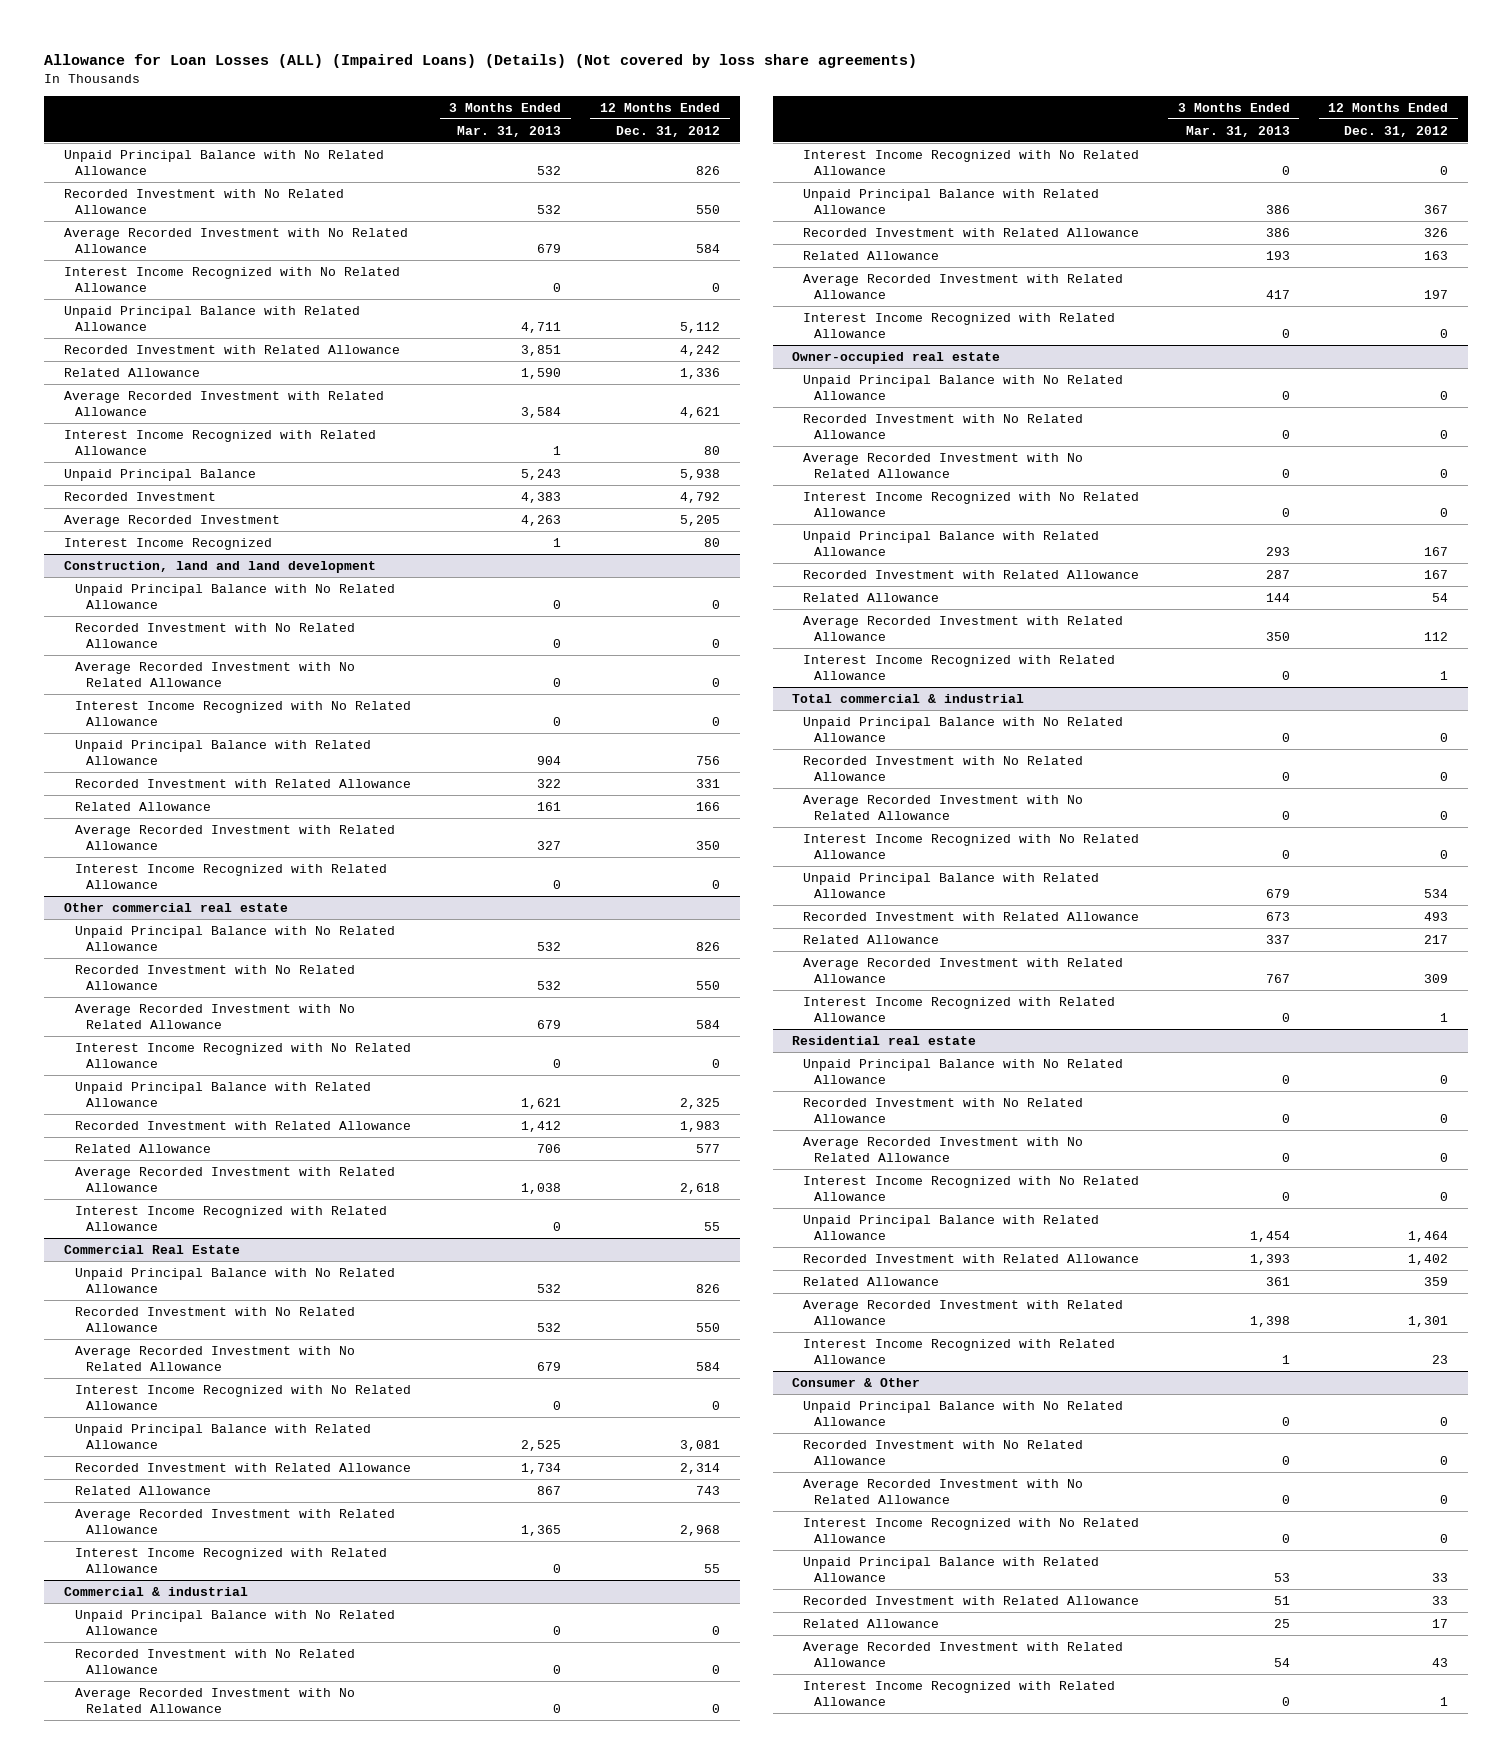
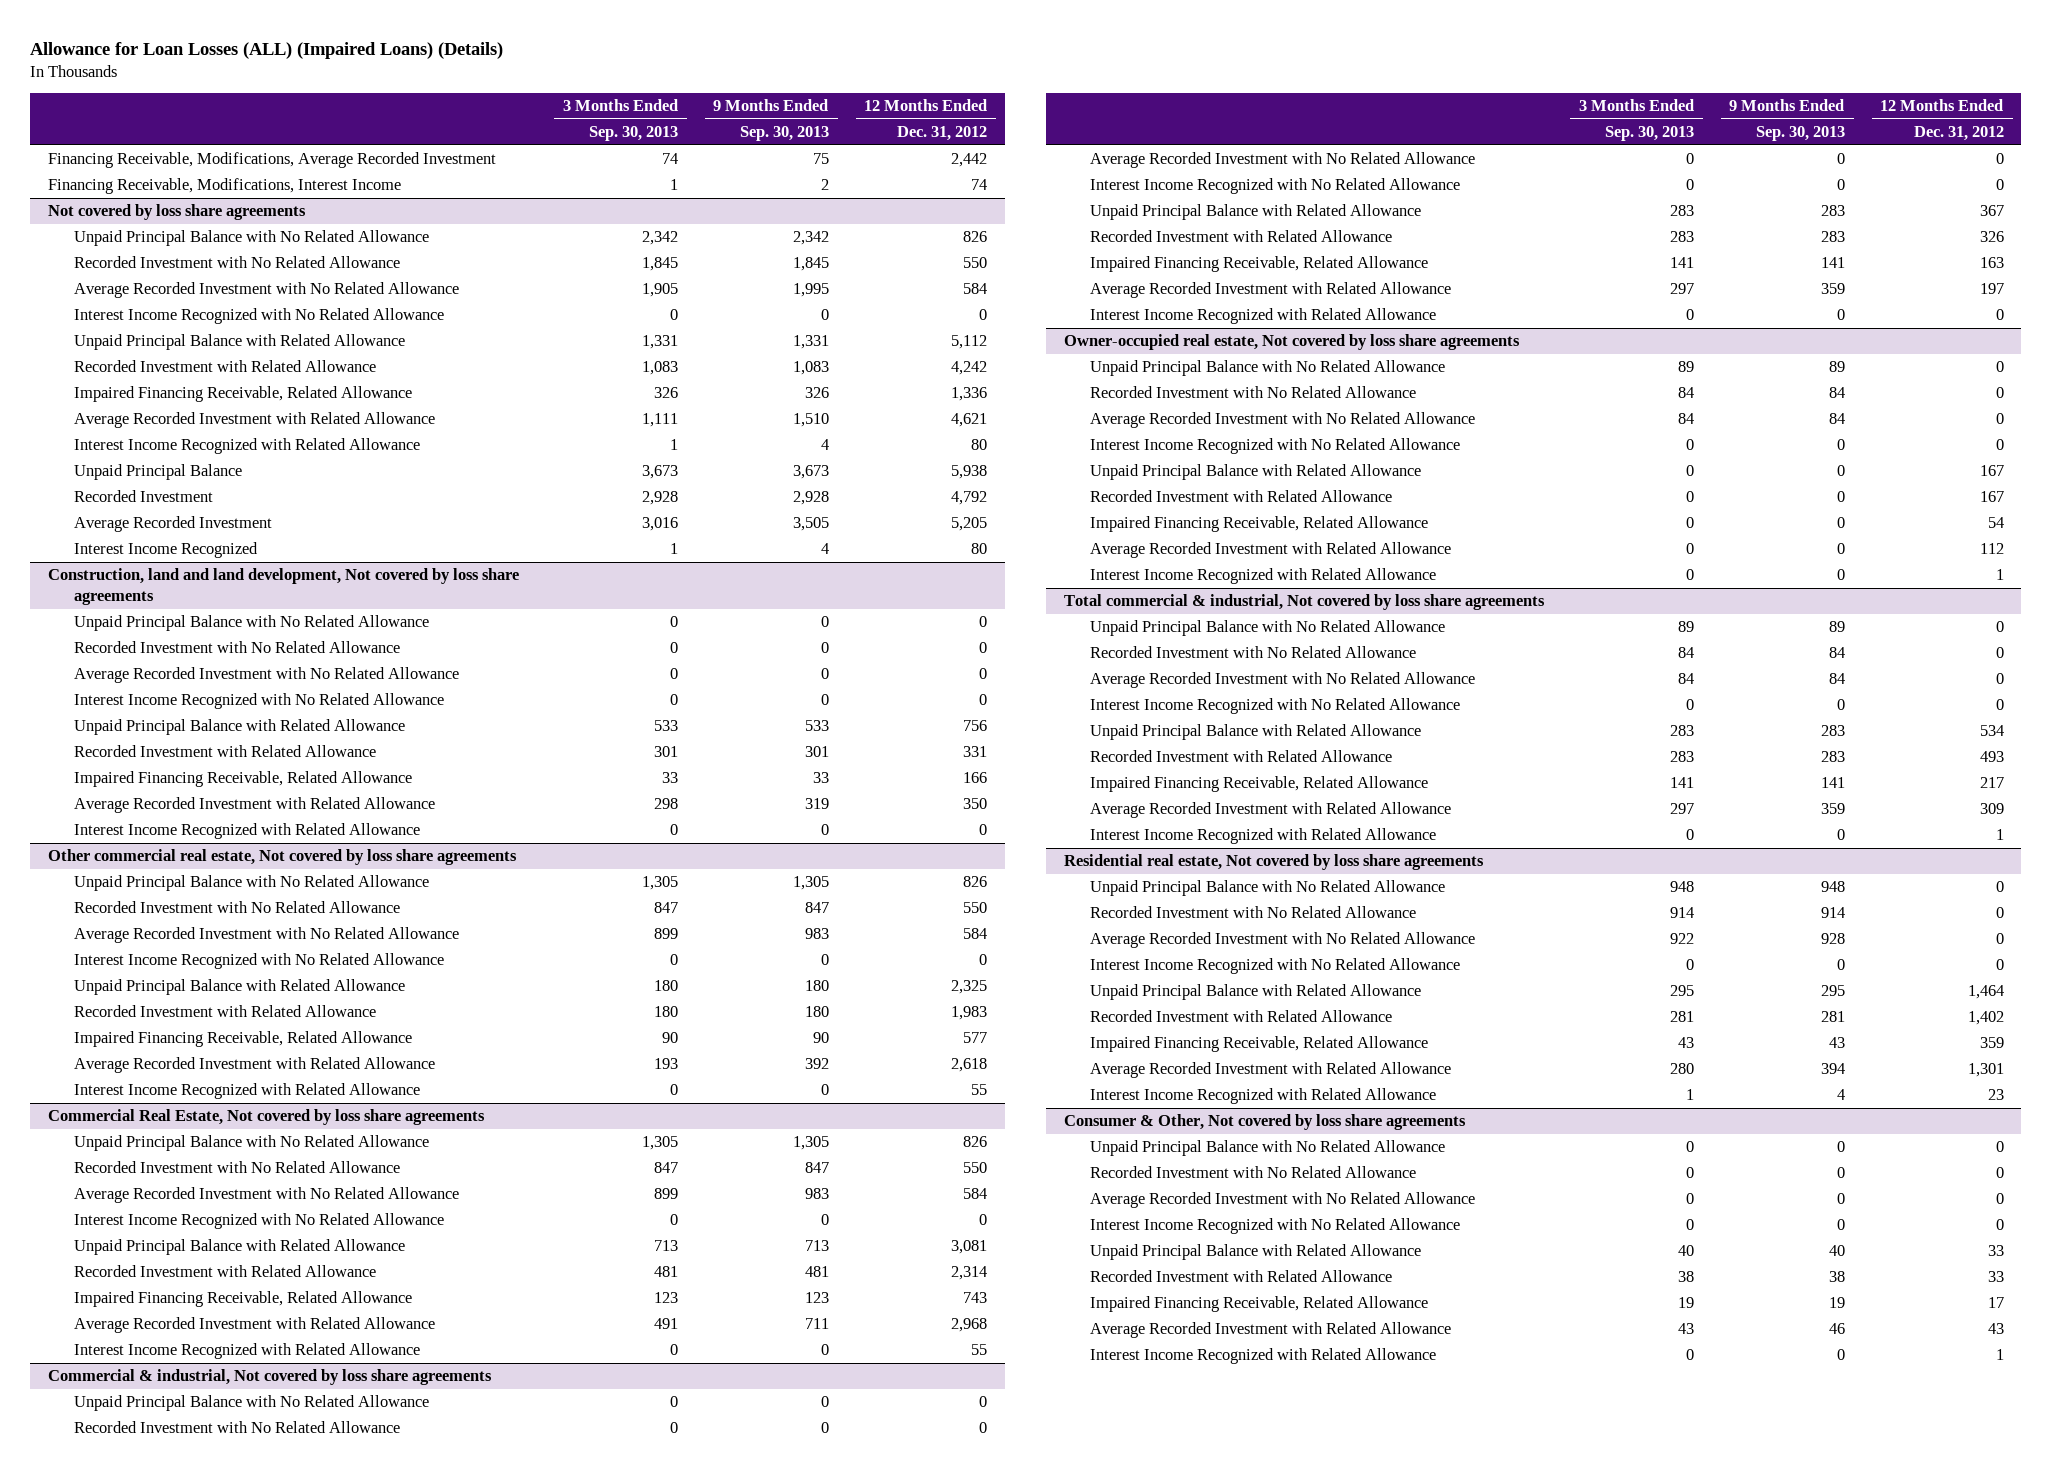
- Allowance for Loan Losses (ALL) (Impaired Loans) (Details) (Not covered by loss share agreements)
+ Allowance for Loan Losses (ALL) (Impaired Loans) (Details)
- | 3 Months Ended Mar. 31, 2013 | 12 Months Ended Dec. 31, 2012
+ | 3 Months Ended Sep. 30, 2013 | 9 Months Ended Sep. 30, 2013 | 12 Months Ended Dec. 31, 2012
+ Financing Receivable, Modifications, Average Recorded Investment | 74 | 75 | 2,442
+ Financing Receivable, Modifications, Interest Income | 1 | 2 | 74
+ Not covered by loss share agreements
- Related Allowance | 1,590 | 1,336
+ Impaired Financing Receivable, Related Allowance | 326 | 326 | 1,336
- Construction, land and land development
+ Construction, land and land development, Not covered by loss share agreements
- Related Allowance | 161 | 166
+ Impaired Financing Receivable, Related Allowance | 33 | 33 | 166
- Other commercial real estate
+ Other commercial real estate, Not covered by loss share agreements
- Related Allowance | 706 | 577
+ Impaired Financing Receivable, Related Allowance | 90 | 90 | 577
- Commercial Real Estate
+ Commercial Real Estate, Not covered by loss share agreements
- Related Allowance | 867 | 743
+ Impaired Financing Receivable, Related Allowance | 123 | 123 | 743
- Commercial & industrial
+ Commercial & industrial, Not covered by loss share agreements
- Related Allowance | 193 | 163
+ Impaired Financing Receivable, Related Allowance | 141 | 141 | 163
- Owner-occupied real estate
+ Owner-occupied real estate, Not covered by loss share agreements
- Related Allowance | 144 | 54
+ Impaired Financing Receivable, Related Allowance | 0 | 0 | 54
- Total commercial & industrial
+ Total commercial & industrial, Not covered by loss share agreements
- Related Allowance | 337 | 217
+ Impaired Financing Receivable, Related Allowance | 141 | 141 | 217
- Residential real estate
+ Residential real estate, Not covered by loss share agreements
- Related Allowance | 361 | 359
+ Impaired Financing Receivable, Related Allowance | 43 | 43 | 359
- Consumer & Other
+ Consumer & Other, Not covered by loss share agreements
- Related Allowance | 25 | 17
+ Impaired Financing Receivable, Related Allowance | 19 | 19 | 17

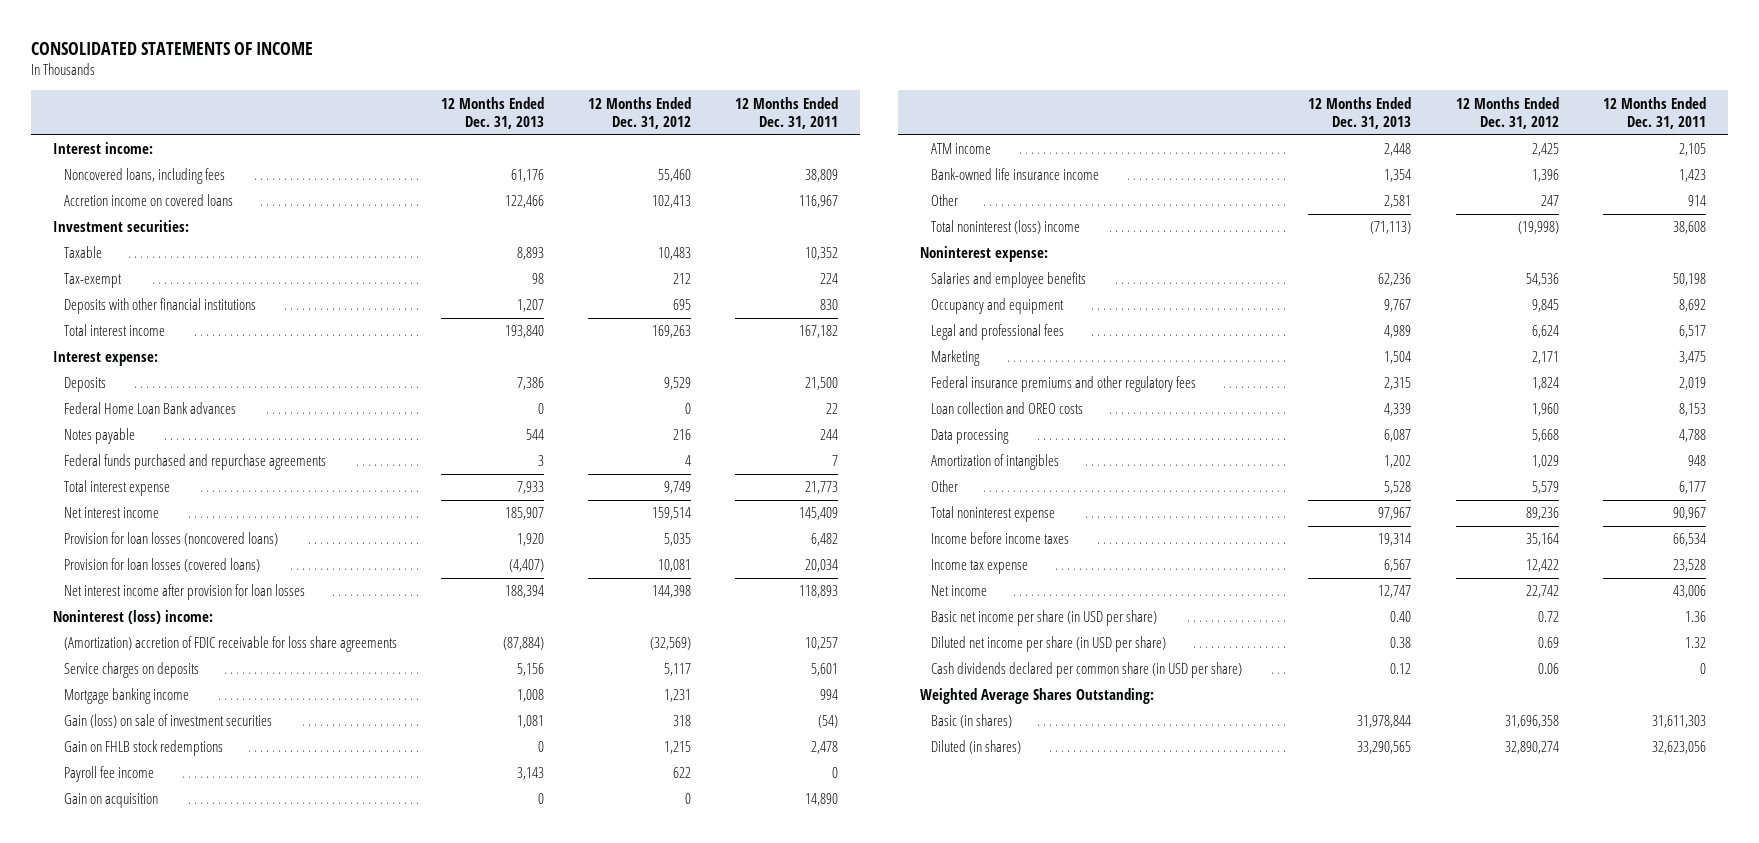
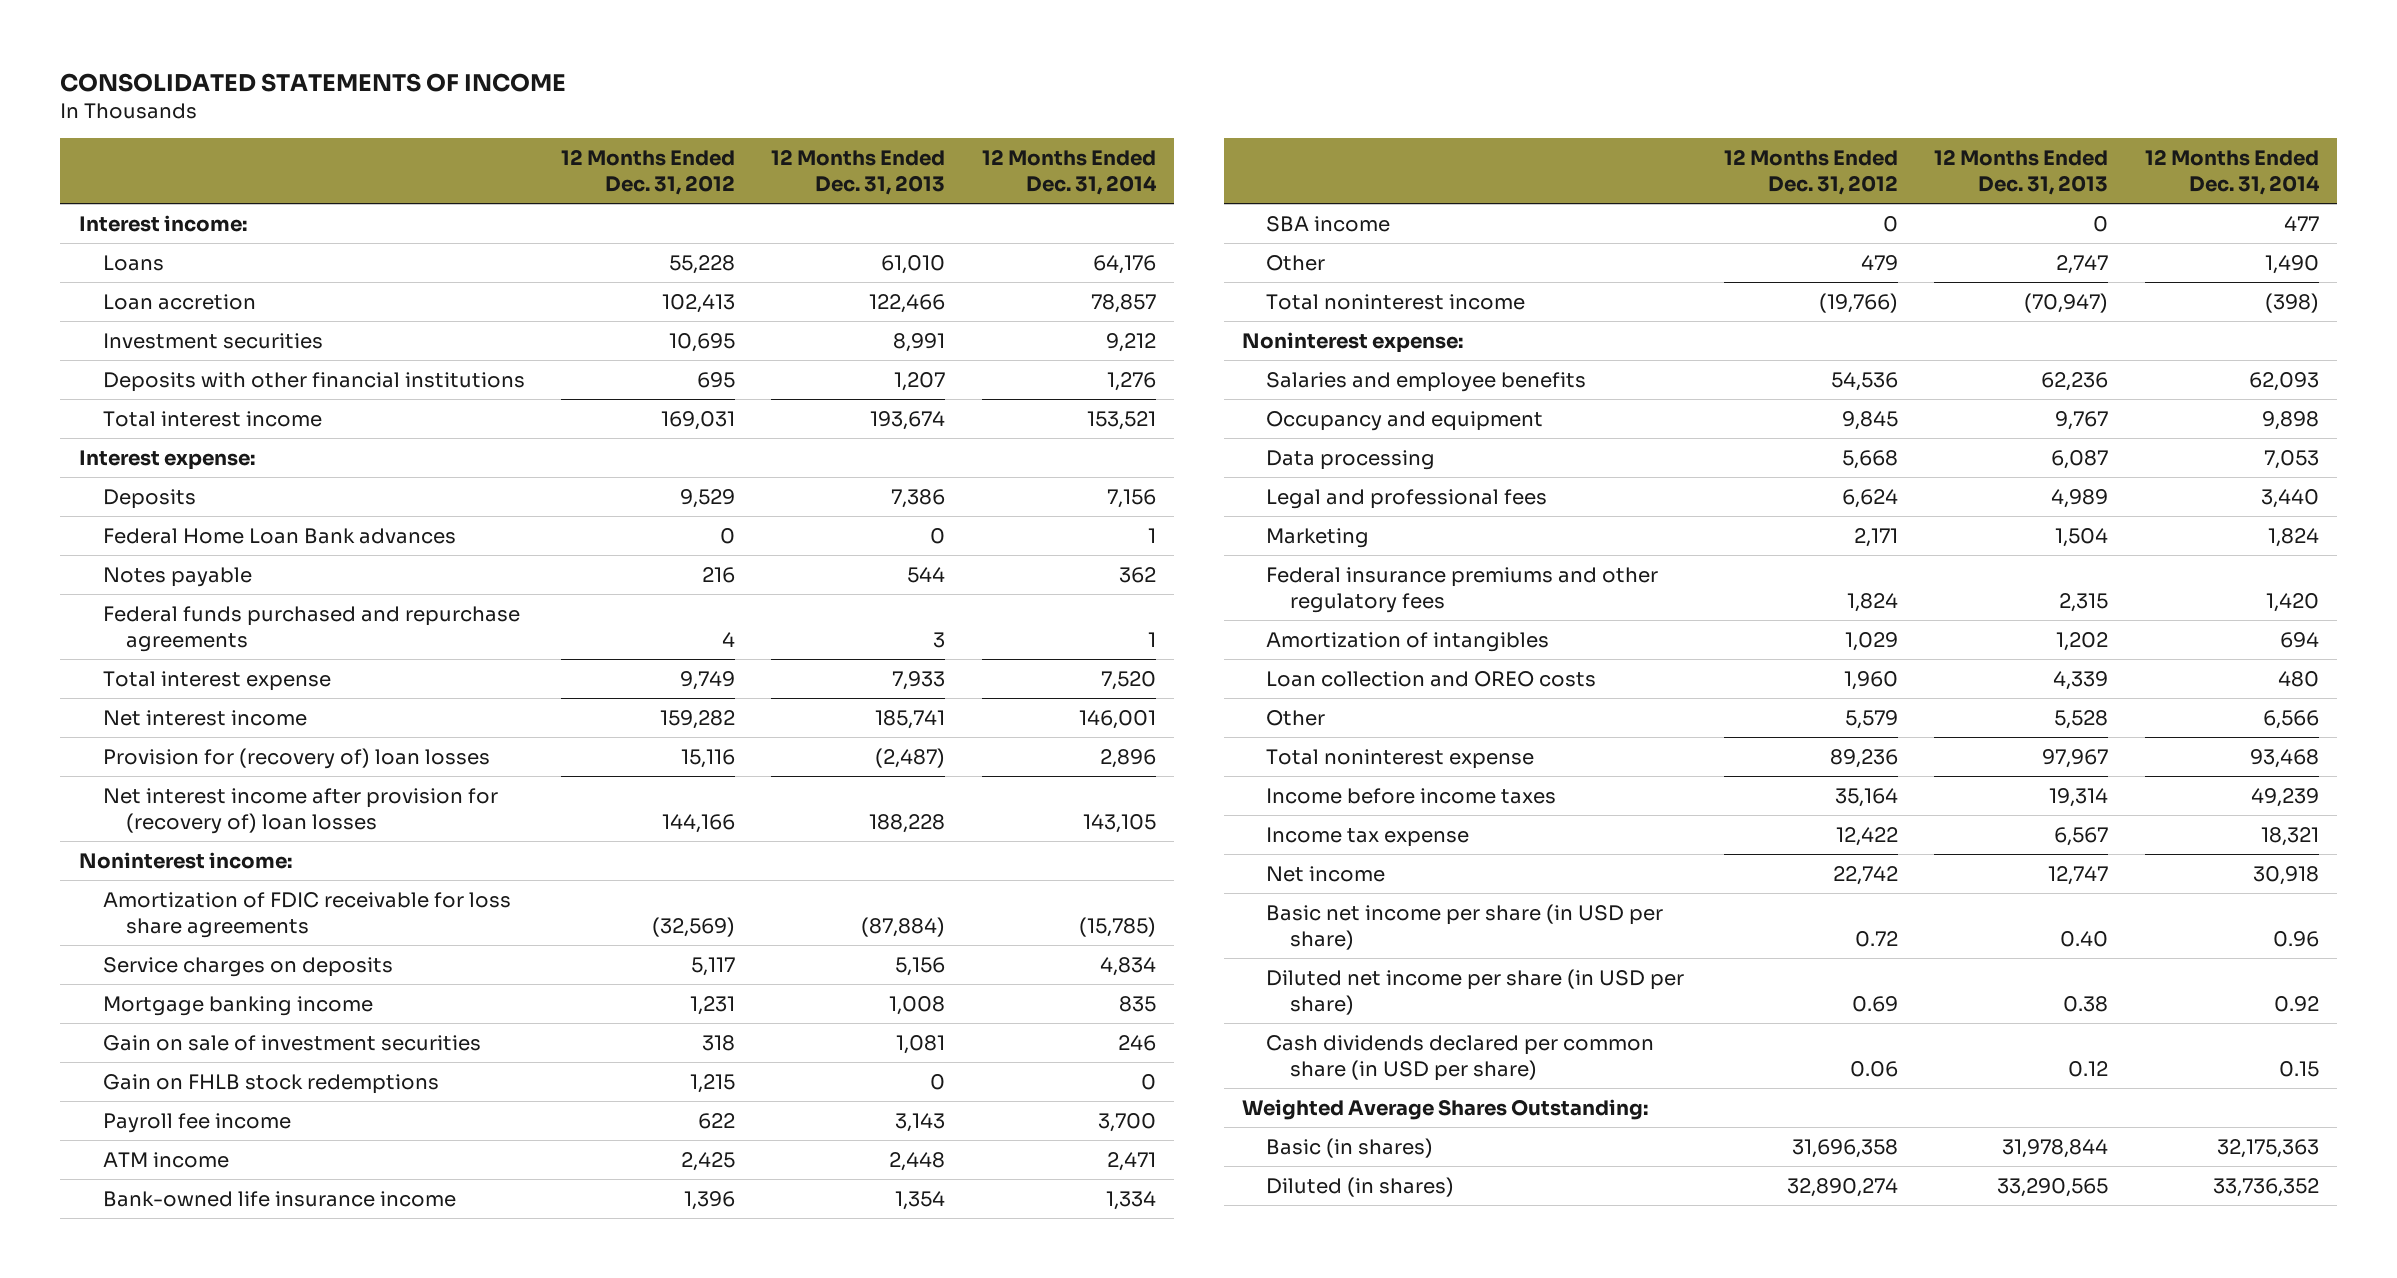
- | 12 Months Ended Dec. 31, 2013 | 12 Months Ended Dec. 31, 2012 | 12 Months Ended Dec. 31, 2011
+ | 12 Months Ended Dec. 31, 2012 | 12 Months Ended Dec. 31, 2013 | 12 Months Ended Dec. 31, 2014
- Noncovered loans, including fees | 61,176 | 55,460 | 38,809
- Accretion income on covered loans | 122,466 | 102,413 | 116,967
- Investment securities:
- Taxable | 8,893 | 10,483 | 10,352
- Tax-exempt | 98 | 212 | 224
+ Loans | 55,228 | 61,010 | 64,176
+ Loan accretion | 102,413 | 122,466 | 78,857
+ Investment securities | 10,695 | 8,991 | 9,212
- Total interest income | 193,840 | 169,263 | 167,182
+ Total interest income | 169,031 | 193,674 | 153,521
- Net interest income | 185,907 | 159,514 | 145,409
- Provision for loan losses (noncovered loans) | 1,920 | 5,035 | 6,482
- Provision for loan losses (covered loans) | (4,407) | 10,081 | 20,034
- Net interest income after provision for loan losses | 188,394 | 144,398 | 118,893
- Noninterest (loss) income:
- (Amortization) accretion of FDIC receivable for loss share agreements | (87,884) | (32,569) | 10,257
+ Net interest income | 159,282 | 185,741 | 146,001
+ Provision for (recovery of) loan losses | 15,116 | (2,487) | 2,896
+ Net interest income after provision for (recovery of) loan losses | 144,166 | 188,228 | 143,105
+ Noninterest income:
+ Amortization of FDIC receivable for loss share agreements | (32,569) | (87,884) | (15,785)
- Gain (loss) on sale of investment securities | 1,081 | 318 | (54)
+ Gain on sale of investment securities | 318 | 1,081 | 246
- Gain on acquisition | 0 | 0 | 14,890
- Other | 2,581 | 247 | 914
- Total noninterest (loss) income | (71,113) | (19,998) | 38,608
+ SBA income | 0 | 0 | 477
+ Other | 479 | 2,747 | 1,490
+ Total noninterest income | (19,766) | (70,947) | (398)
moved up: Data processing | 5,668 | 6,087 | 7,053
moved down: Loan collection and OREO costs | 1,960 | 4,339 | 480

